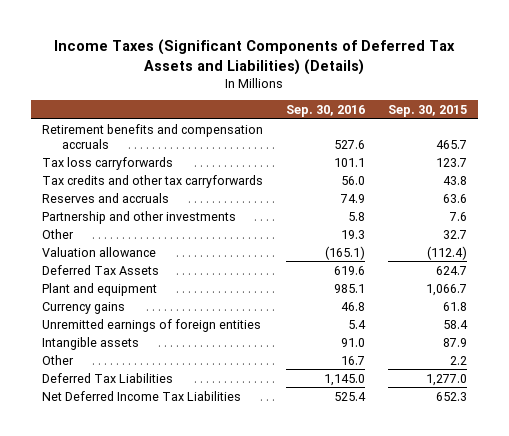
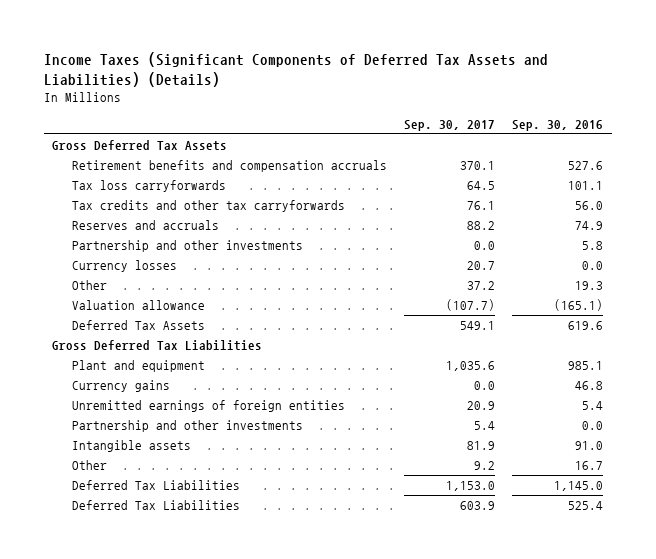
- | Sep. 30, 2016 | Sep. 30, 2015
+ | Sep. 30, 2017 | Sep. 30, 2016
+ Gross Deferred Tax Assets
+ Currency losses | 20.7 | 0.0
+ Gross Deferred Tax Liabilities
+ Partnership and other investments | 5.4 | 0.0
- Net Deferred Income Tax Liabilities | 525.4 | 652.3
+ Deferred Tax Liabilities | 603.9 | 525.4

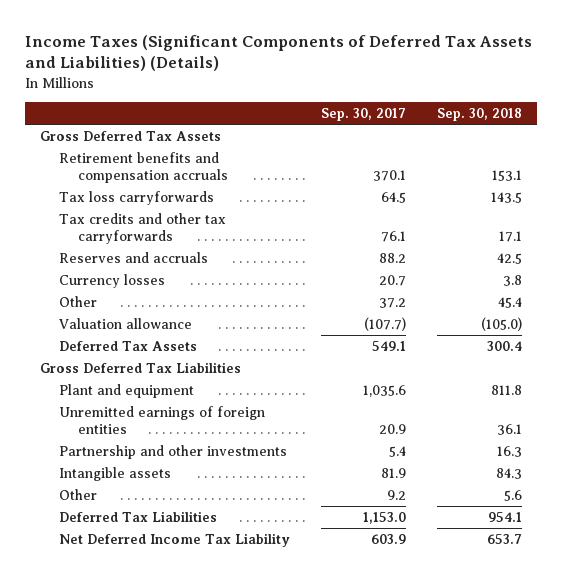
- | Sep. 30, 2017 | Sep. 30, 2016
+ | Sep. 30, 2017 | Sep. 30, 2018
- Partnership and other investments | 0.0 | 5.8
- Currency gains | 0.0 | 46.8
- Deferred Tax Liabilities | 603.9 | 525.4
+ Net Deferred Income Tax Liability | 603.9 | 653.7

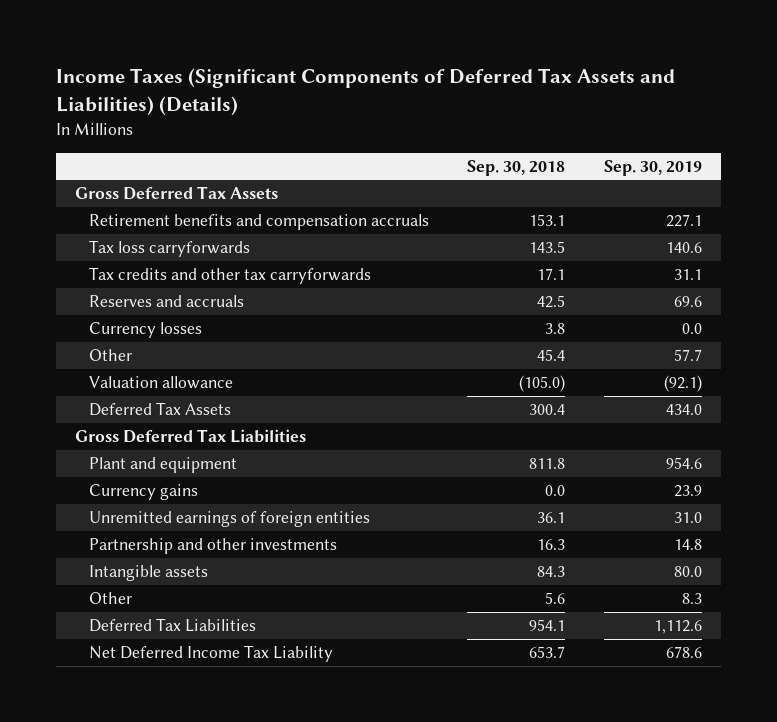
- | Sep. 30, 2017 | Sep. 30, 2018
+ | Sep. 30, 2018 | Sep. 30, 2019
+ Currency gains | 0.0 | 23.9

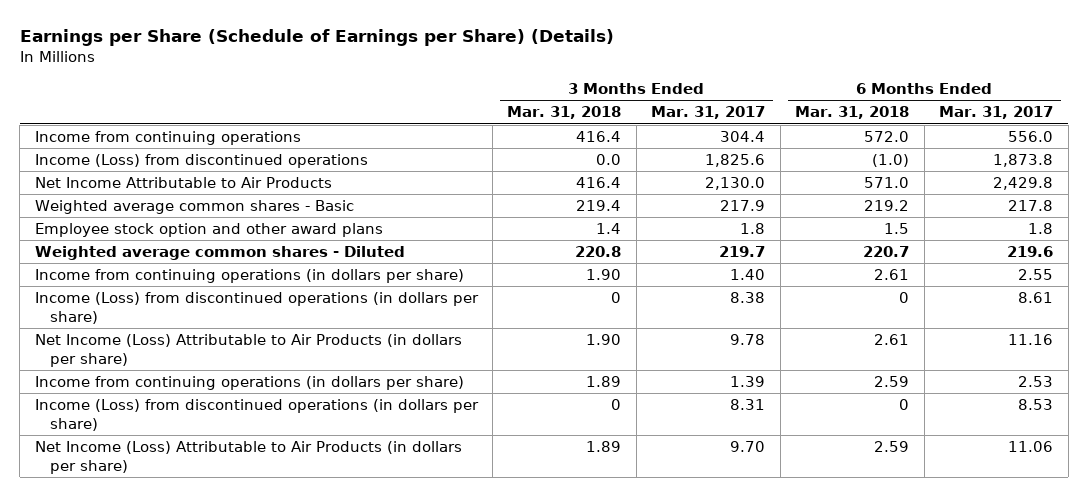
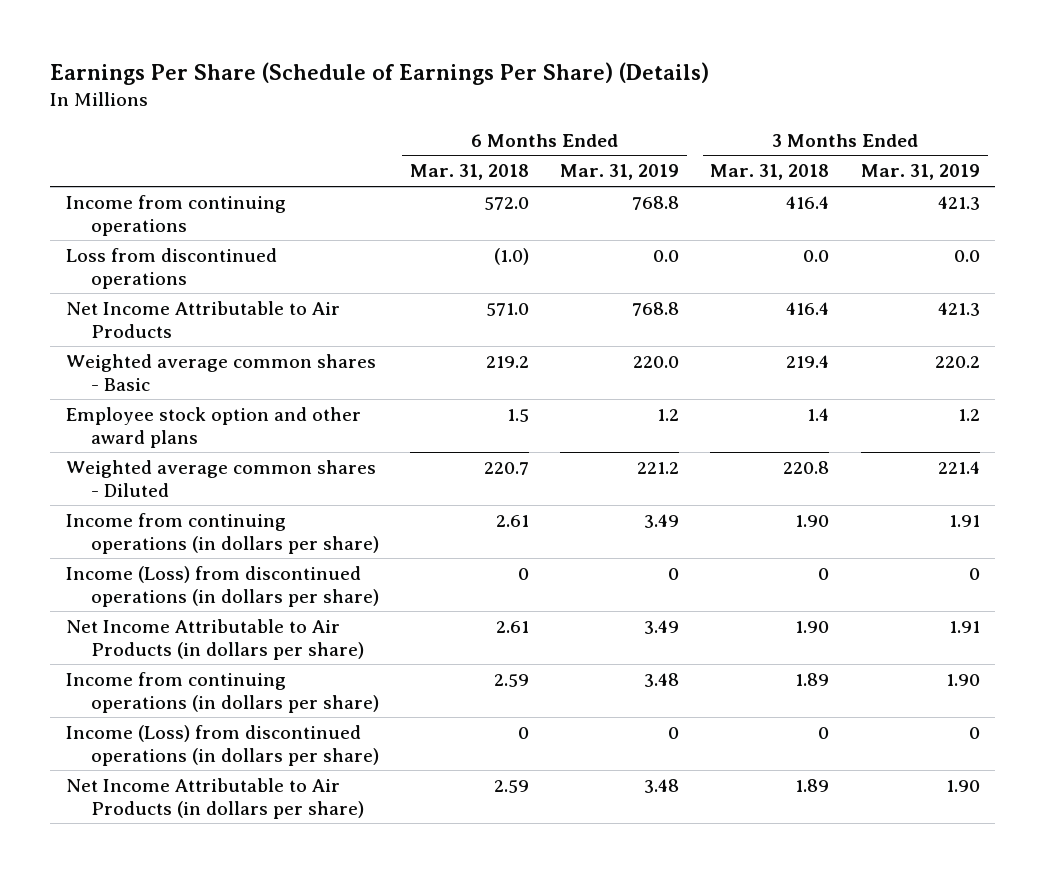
- Earnings per Share (Schedule of Earnings per Share) (Details)
+ Earnings Per Share (Schedule of Earnings Per Share) (Details)
- | 3 Months Ended Mar. 31, 2018 | 3 Months Ended Mar. 31, 2017 | 6 Months Ended Mar. 31, 2018 | 6 Months Ended Mar. 31, 2017
+ | 6 Months Ended Mar. 31, 2018 | 6 Months Ended Mar. 31, 2019 | 3 Months Ended Mar. 31, 2018 | 3 Months Ended Mar. 31, 2019
- Income (Loss) from discontinued operations | 0.0 | 1,825.6 | (1.0) | 1,873.8
+ Loss from discontinued operations | (1.0) | 0.0 | 0.0 | 0.0
- Net Income (Loss) Attributable to Air Products (in dollars per share) | 1.90 | 9.78 | 2.61 | 11.16
+ Net Income Attributable to Air Products (in dollars per share) | 2.61 | 3.49 | 1.90 | 1.91
- Net Income (Loss) Attributable to Air Products (in dollars per share) | 1.89 | 9.70 | 2.59 | 11.06
+ Net Income Attributable to Air Products (in dollars per share) | 2.59 | 3.48 | 1.89 | 1.90

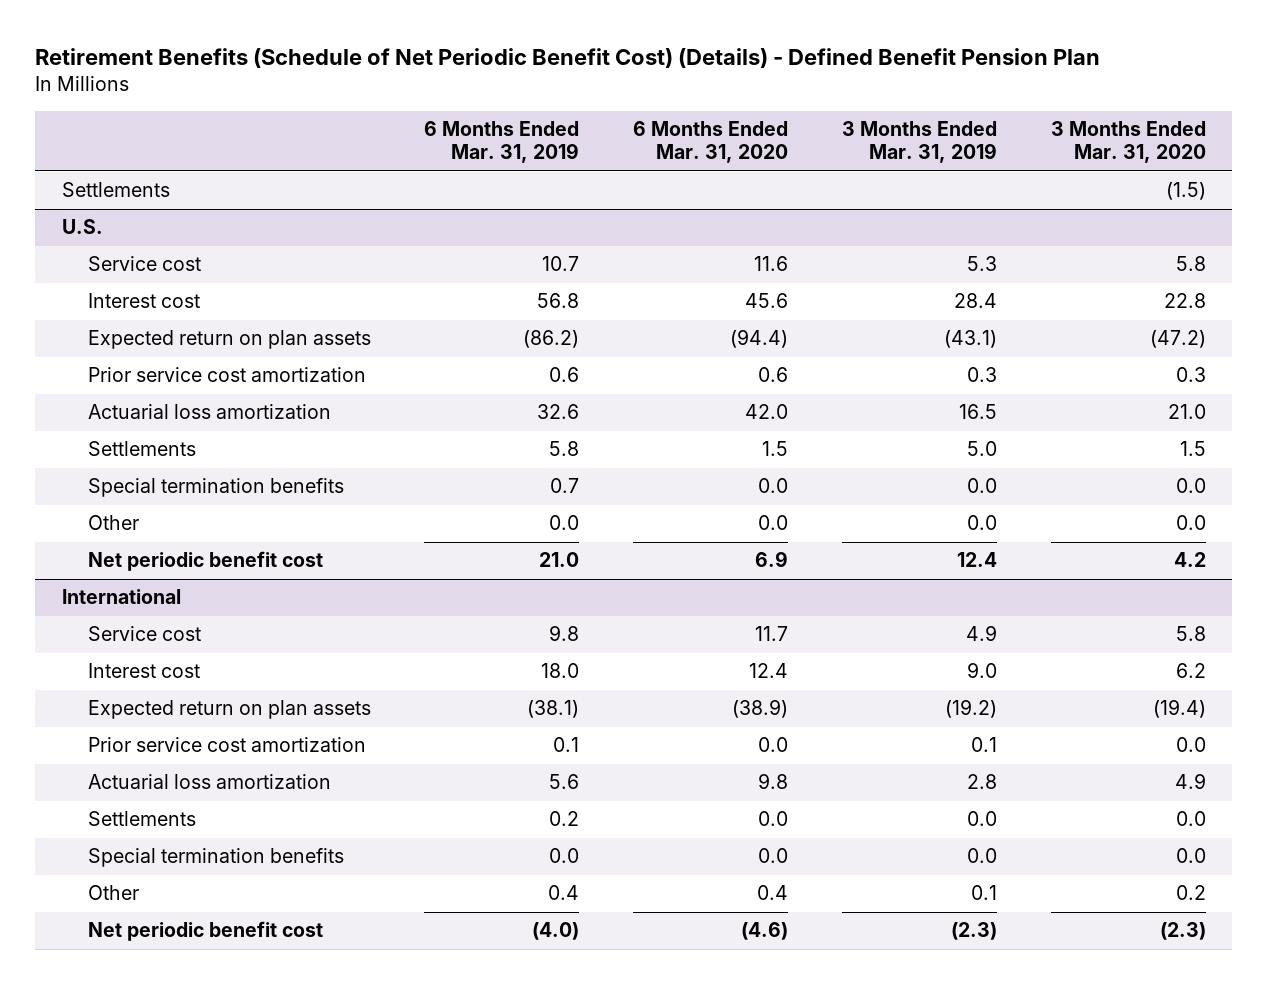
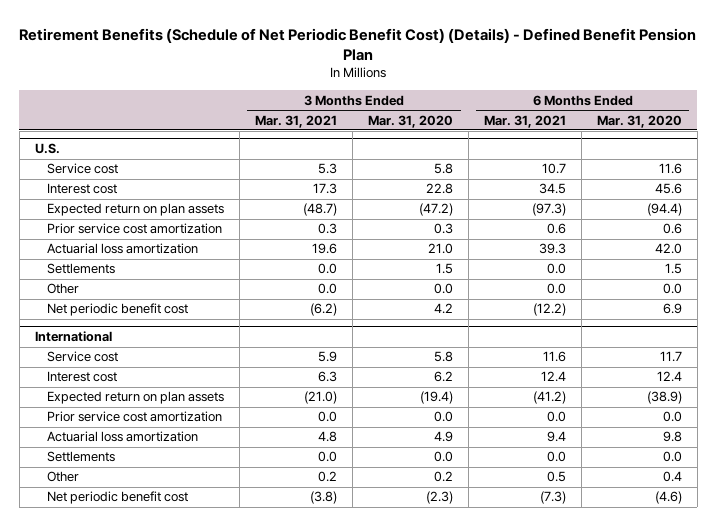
- | 6 Months Ended Mar. 31, 2019 | 6 Months Ended Mar. 31, 2020 | 3 Months Ended Mar. 31, 2019 | 3 Months Ended Mar. 31, 2020
+ | 3 Months Ended Mar. 31, 2021 | 3 Months Ended Mar. 31, 2020 | 6 Months Ended Mar. 31, 2021 | 6 Months Ended Mar. 31, 2020
- Settlements | | | | (1.5)
@ U.S.
- Special termination benefits | 0.7 | 0.0 | 0.0 | 0.0
@ International
- Special termination benefits | 0.0 | 0.0 | 0.0 | 0.0

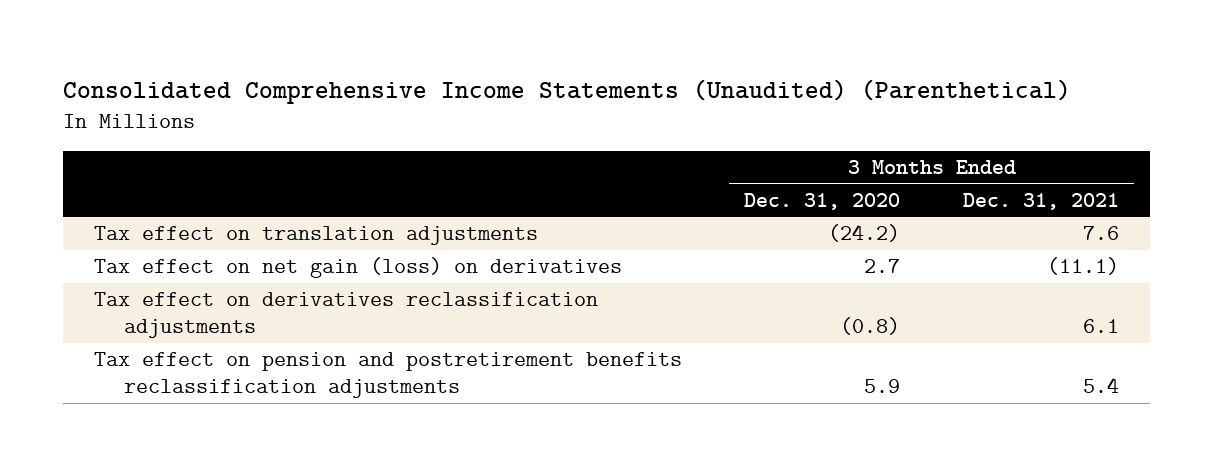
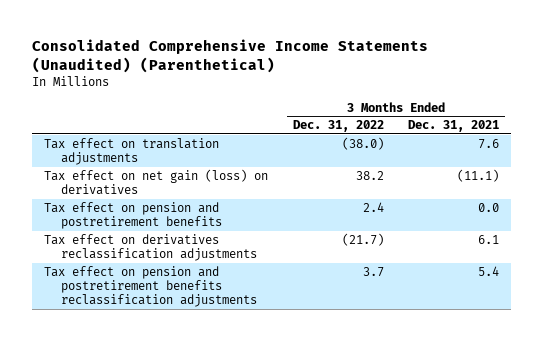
- | 3 Months Ended Dec. 31, 2020 | 3 Months Ended Dec. 31, 2021
+ | 3 Months Ended Dec. 31, 2022 | 3 Months Ended Dec. 31, 2021
+ Tax effect on pension and postretirement benefits | 2.4 | 0.0

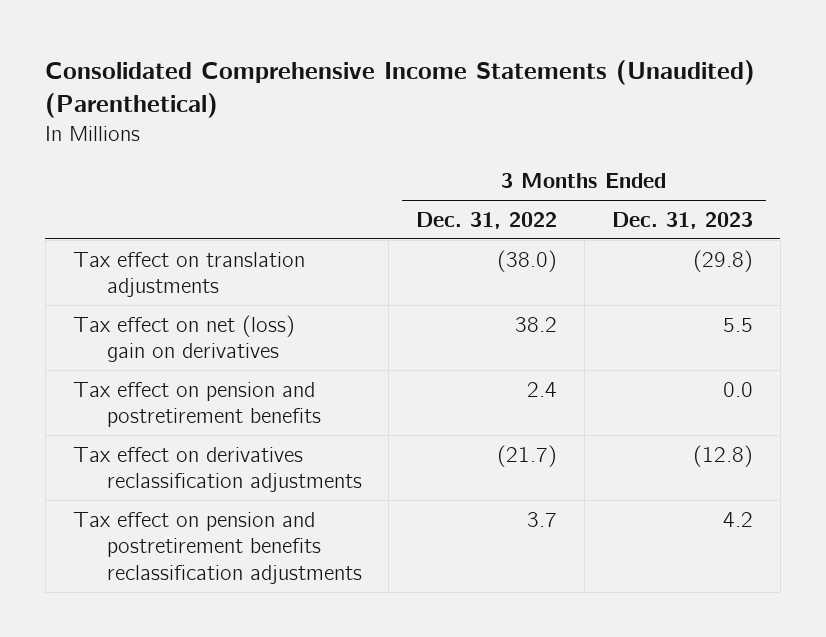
- | 3 Months Ended Dec. 31, 2022 | 3 Months Ended Dec. 31, 2021
+ | 3 Months Ended Dec. 31, 2022 | 3 Months Ended Dec. 31, 2023
- Tax effect on net gain (loss) on derivatives | 38.2 | (11.1)
+ Tax effect on net (loss) gain on derivatives | 38.2 | 5.5

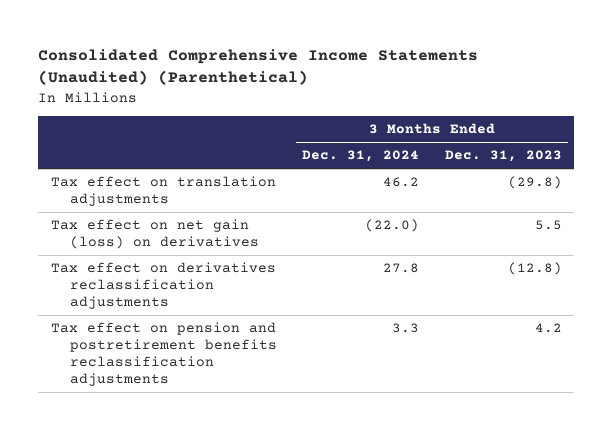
- | 3 Months Ended Dec. 31, 2022 | 3 Months Ended Dec. 31, 2023
+ | 3 Months Ended Dec. 31, 2024 | 3 Months Ended Dec. 31, 2023
- Tax effect on net (loss) gain on derivatives | 38.2 | 5.5
- Tax effect on pension and postretirement benefits | 2.4 | 0.0
+ Tax effect on net gain (loss) on derivatives | (22.0) | 5.5

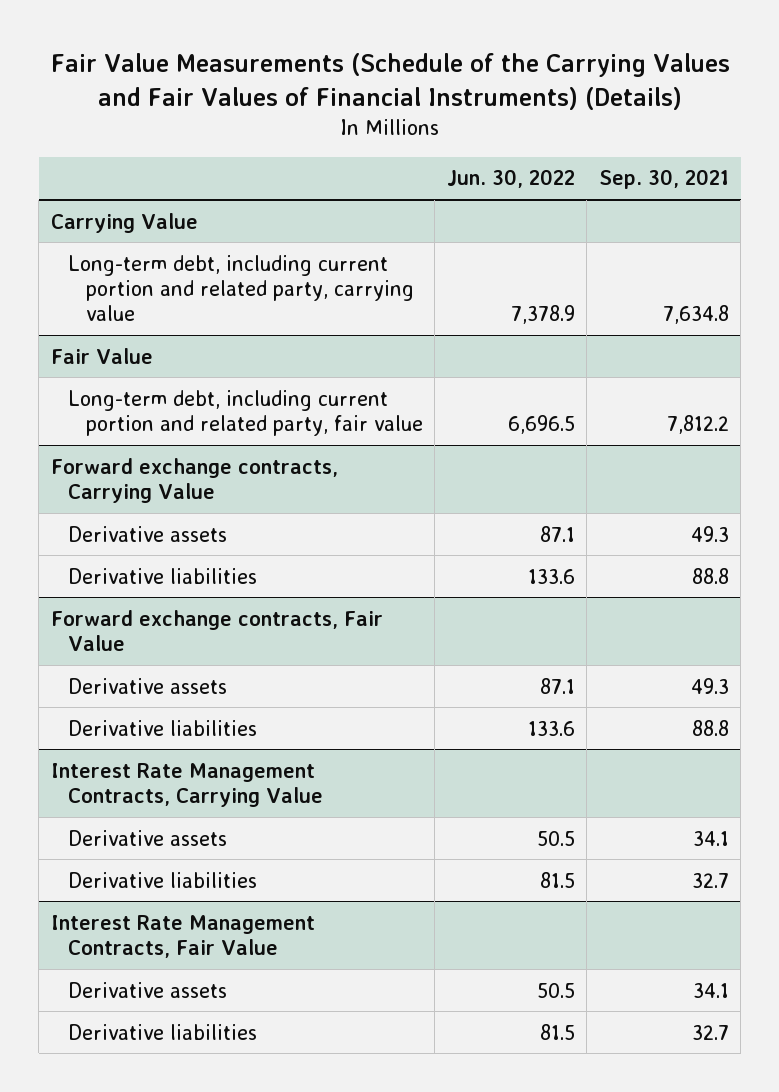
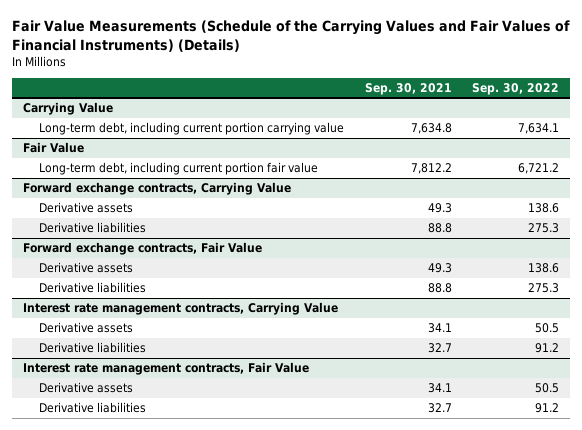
- | Jun. 30, 2022 | Sep. 30, 2021
+ | Sep. 30, 2021 | Sep. 30, 2022
@ Carrying Value
- Long-term debt, including current portion and related party, carrying value | 7,378.9 | 7,634.8
+ Long-term debt, including current portion carrying value | 7,634.8 | 7,634.1
@ Fair Value
- Long-term debt, including current portion and related party, fair value | 6,696.5 | 7,812.2
+ Long-term debt, including current portion fair value | 7,812.2 | 6,721.2
- Interest Rate Management Contracts, Carrying Value
+ Interest rate management contracts, Carrying Value
- Interest Rate Management Contracts, Fair Value
+ Interest rate management contracts, Fair Value

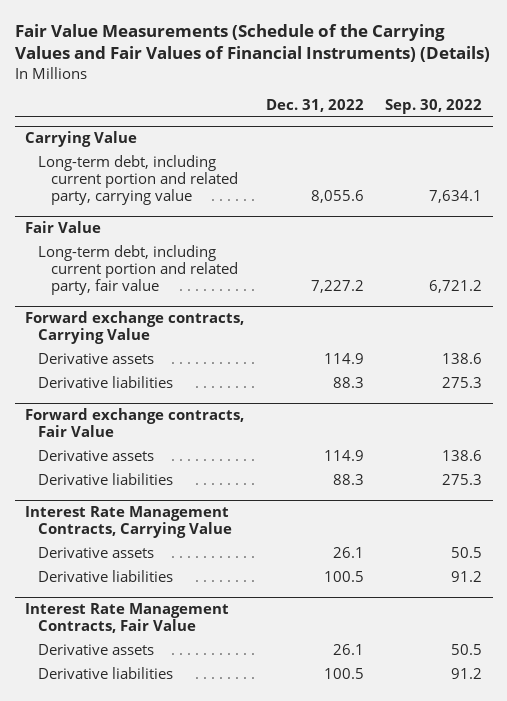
- | Sep. 30, 2021 | Sep. 30, 2022
+ | Dec. 31, 2022 | Sep. 30, 2022
@ Carrying Value
- Long-term debt, including current portion carrying value | 7,634.8 | 7,634.1
+ Long-term debt, including current portion and related party, carrying value | 8,055.6 | 7,634.1
@ Fair Value
- Long-term debt, including current portion fair value | 7,812.2 | 6,721.2
+ Long-term debt, including current portion and related party, fair value | 7,227.2 | 6,721.2
- Interest rate management contracts, Carrying Value
+ Interest Rate Management Contracts, Carrying Value
- Interest rate management contracts, Fair Value
+ Interest Rate Management Contracts, Fair Value

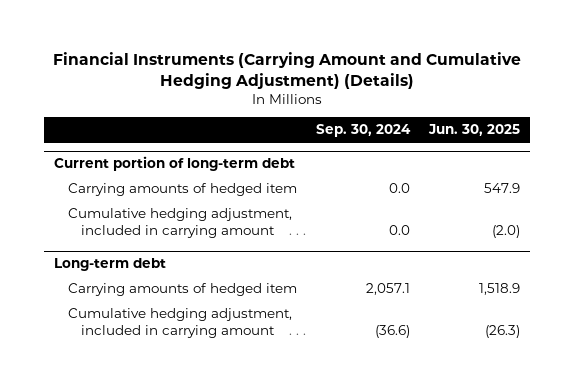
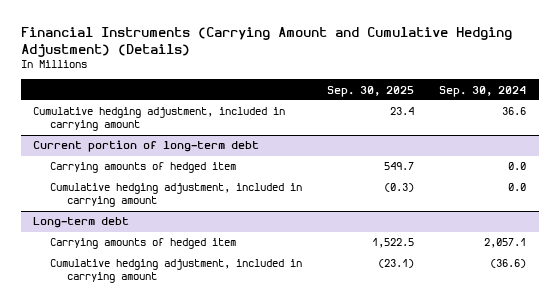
- | Sep. 30, 2024 | Jun. 30, 2025
+ | Sep. 30, 2025 | Sep. 30, 2024
+ Cumulative hedging adjustment, included in carrying amount | 23.4 | 36.6

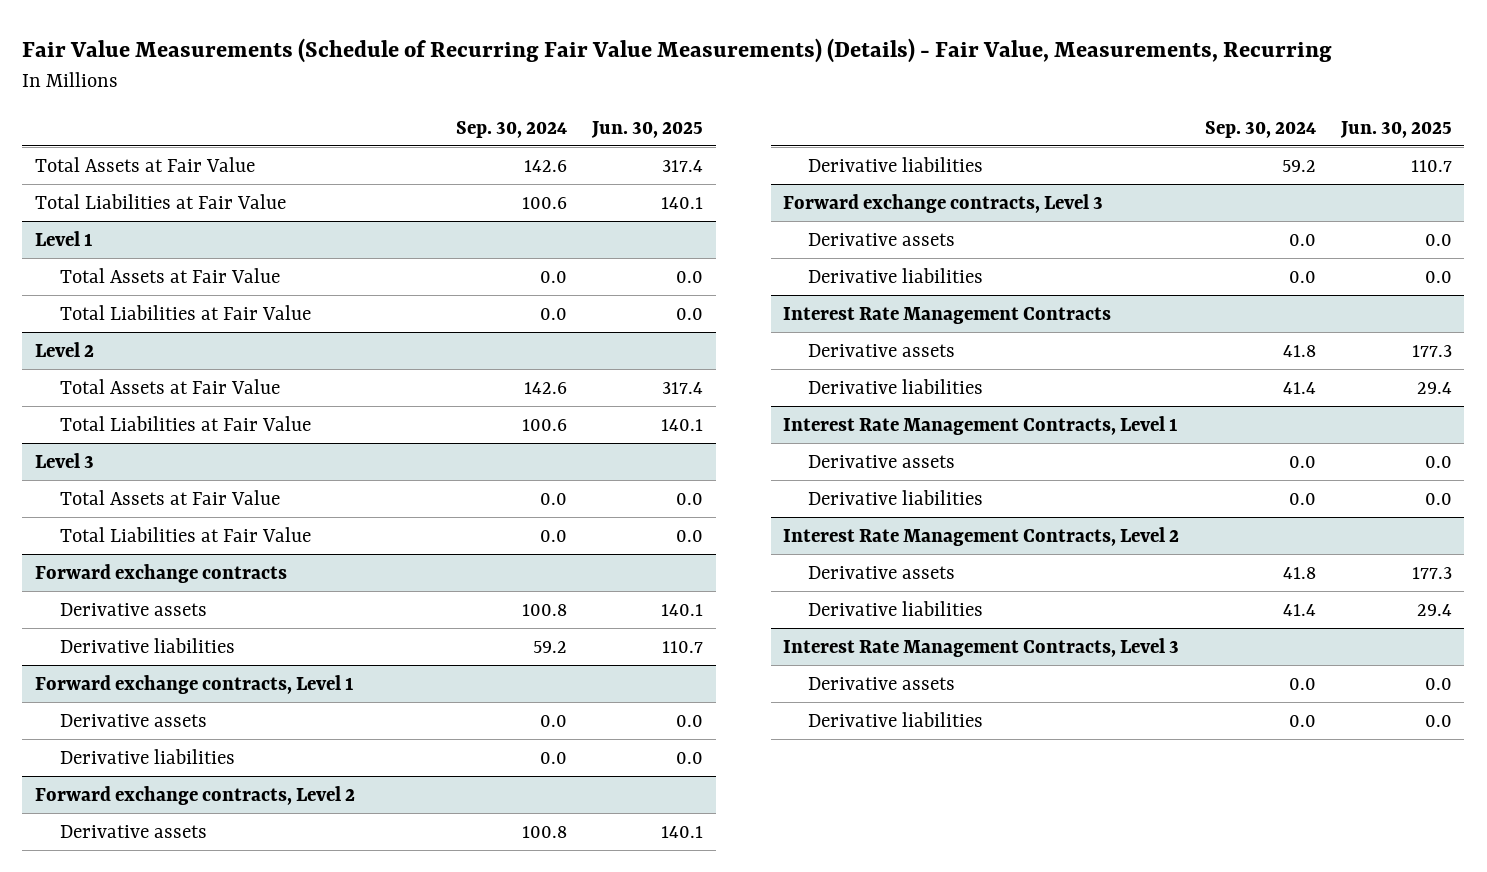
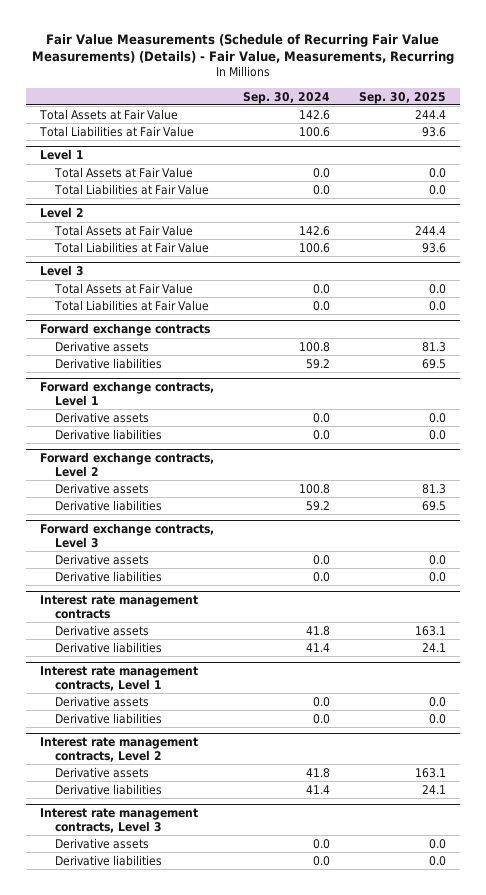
- | Sep. 30, 2024 | Jun. 30, 2025
+ | Sep. 30, 2024 | Sep. 30, 2025
- Interest Rate Management Contracts
+ Interest rate management contracts
- Interest Rate Management Contracts, Level 1
+ Interest rate management contracts, Level 1
- Interest Rate Management Contracts, Level 2
+ Interest rate management contracts, Level 2
- Interest Rate Management Contracts, Level 3
+ Interest rate management contracts, Level 3

